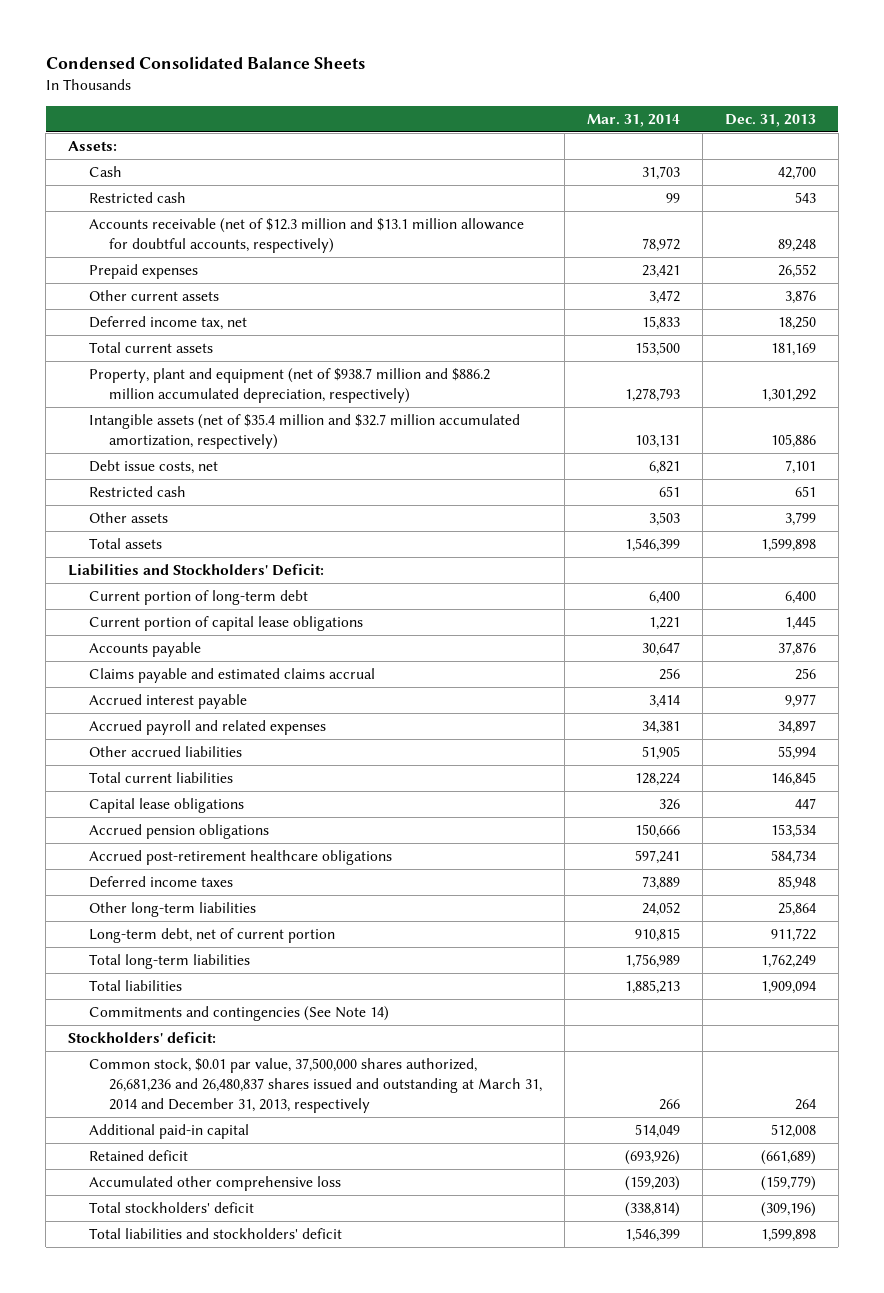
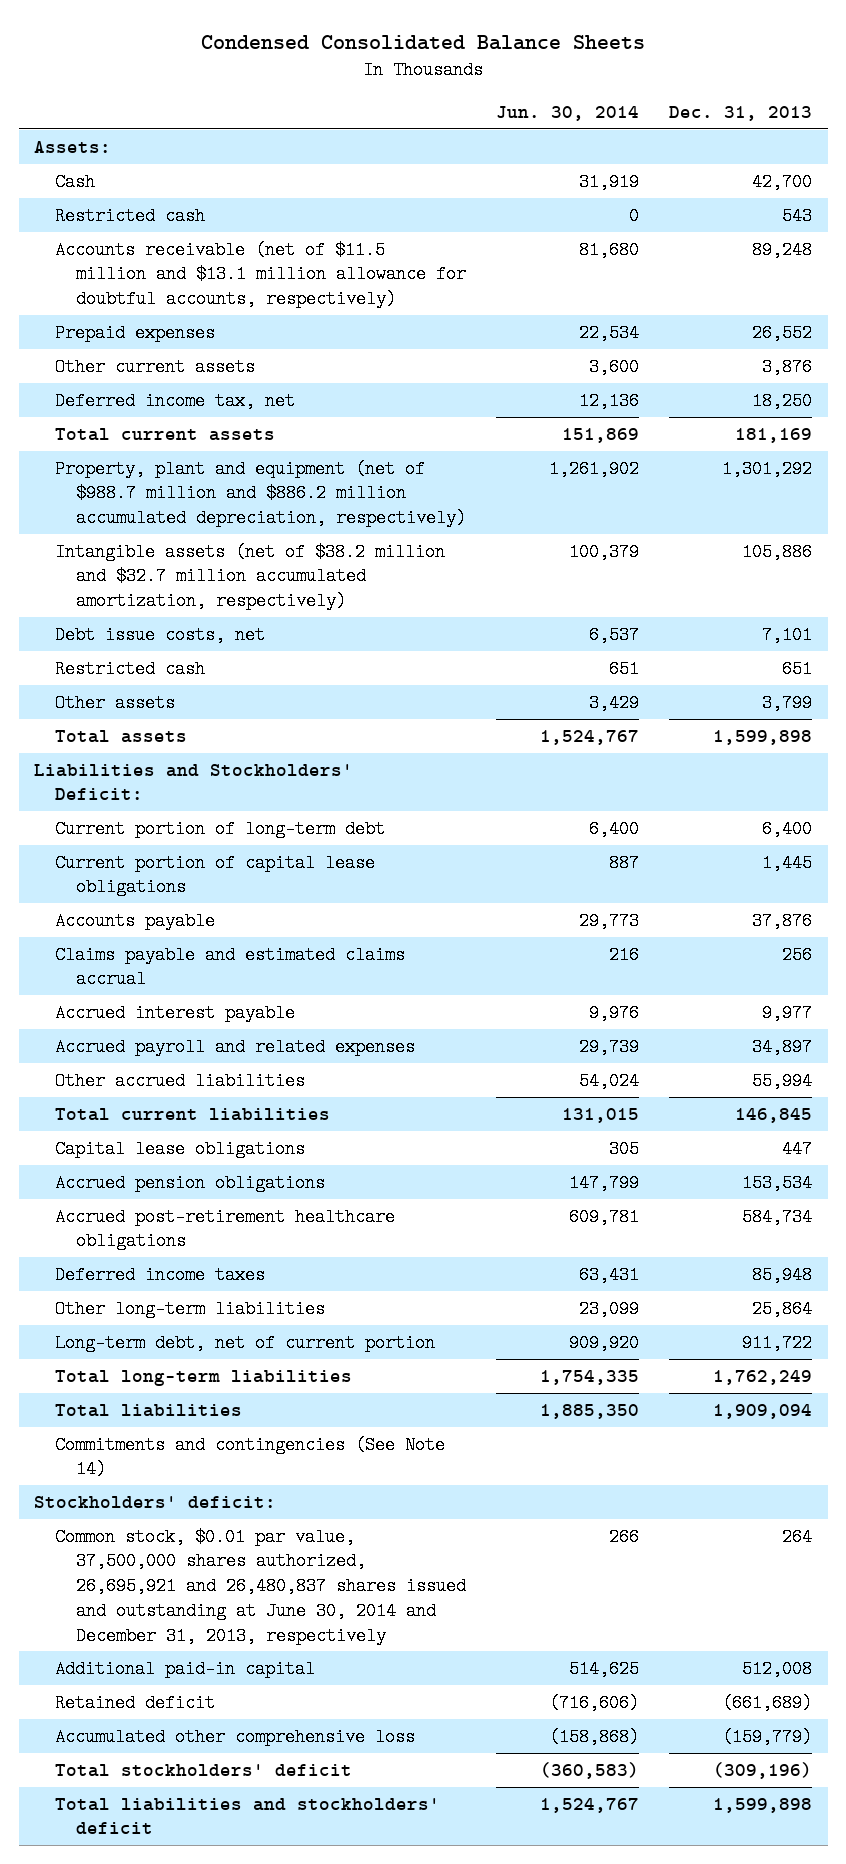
- | Mar. 31, 2014 | Dec. 31, 2013
+ | Jun. 30, 2014 | Dec. 31, 2013
- Accounts receivable (net of $12.3 million and $13.1 million allowance for doubtful accounts, respectively) | 78,972 | 89,248
+ Accounts receivable (net of $11.5 million and $13.1 million allowance for doubtful accounts, respectively) | 81,680 | 89,248
- Property, plant and equipment (net of $938.7 million and $886.2 million accumulated depreciation, respectively) | 1,278,793 | 1,301,292
- Intangible assets (net of $35.4 million and $32.7 million accumulated amortization, respectively) | 103,131 | 105,886
+ Property, plant and equipment (net of $988.7 million and $886.2 million accumulated depreciation, respectively) | 1,261,902 | 1,301,292
+ Intangible assets (net of $38.2 million and $32.7 million accumulated amortization, respectively) | 100,379 | 105,886
- Common stock, $0.01 par value, 37,500,000 shares authorized, 26,681,236 and 26,480,837 shares issued and outstanding at March 31, 2014 and December 31, 2013, respectively | 266 | 264
+ Common stock, $0.01 par value, 37,500,000 shares authorized, 26,695,921 and 26,480,837 shares issued and outstanding at June 30, 2014 and December 31, 2013, respectively | 266 | 264

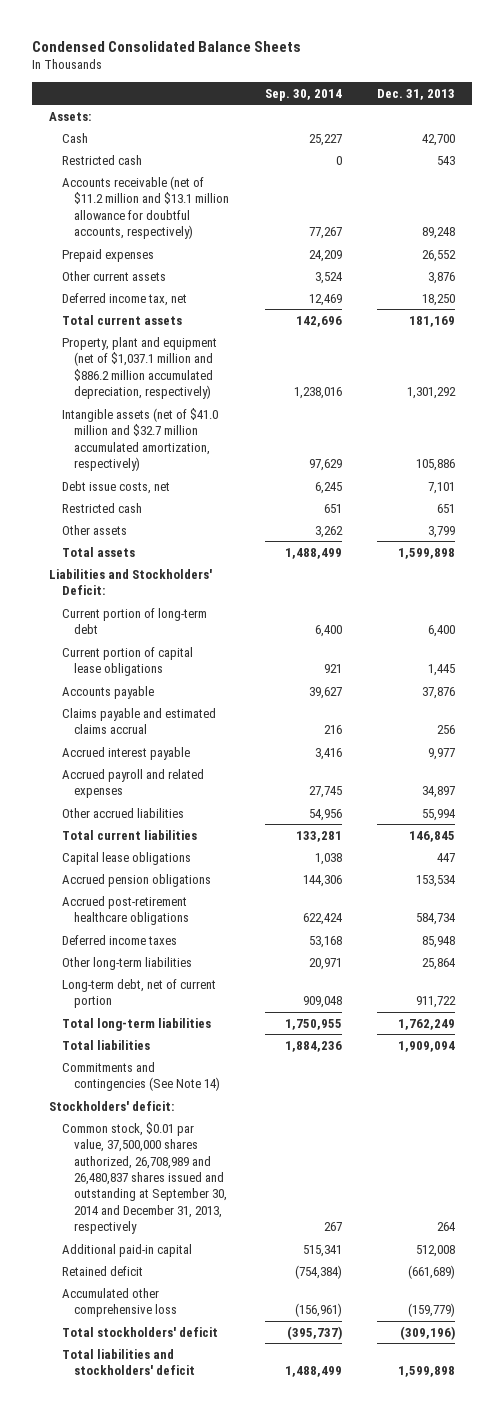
- | Jun. 30, 2014 | Dec. 31, 2013
+ | Sep. 30, 2014 | Dec. 31, 2013
- Accounts receivable (net of $11.5 million and $13.1 million allowance for doubtful accounts, respectively) | 81,680 | 89,248
+ Accounts receivable (net of $11.2 million and $13.1 million allowance for doubtful accounts, respectively) | 77,267 | 89,248
- Property, plant and equipment (net of $988.7 million and $886.2 million accumulated depreciation, respectively) | 1,261,902 | 1,301,292
- Intangible assets (net of $38.2 million and $32.7 million accumulated amortization, respectively) | 100,379 | 105,886
+ Property, plant and equipment (net of $1,037.1 million and $886.2 million accumulated depreciation, respectively) | 1,238,016 | 1,301,292
+ Intangible assets (net of $41.0 million and $32.7 million accumulated amortization, respectively) | 97,629 | 105,886
- Common stock, $0.01 par value, 37,500,000 shares authorized, 26,695,921 and 26,480,837 shares issued and outstanding at June 30, 2014 and December 31, 2013, respectively | 266 | 264
+ Common stock, $0.01 par value, 37,500,000 shares authorized, 26,708,989 and 26,480,837 shares issued and outstanding at September 30, 2014 and December 31, 2013, respectively | 267 | 264

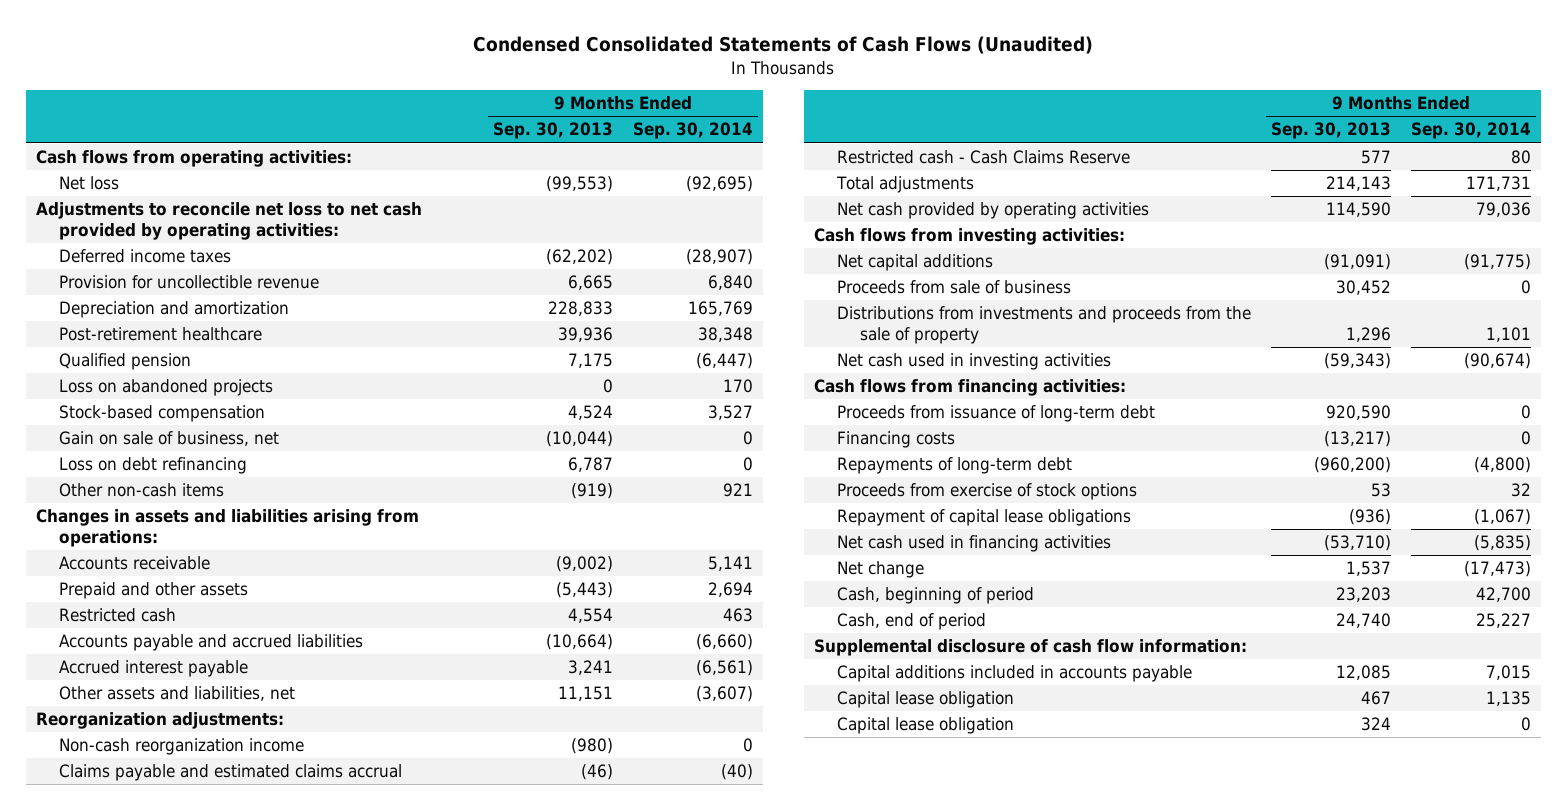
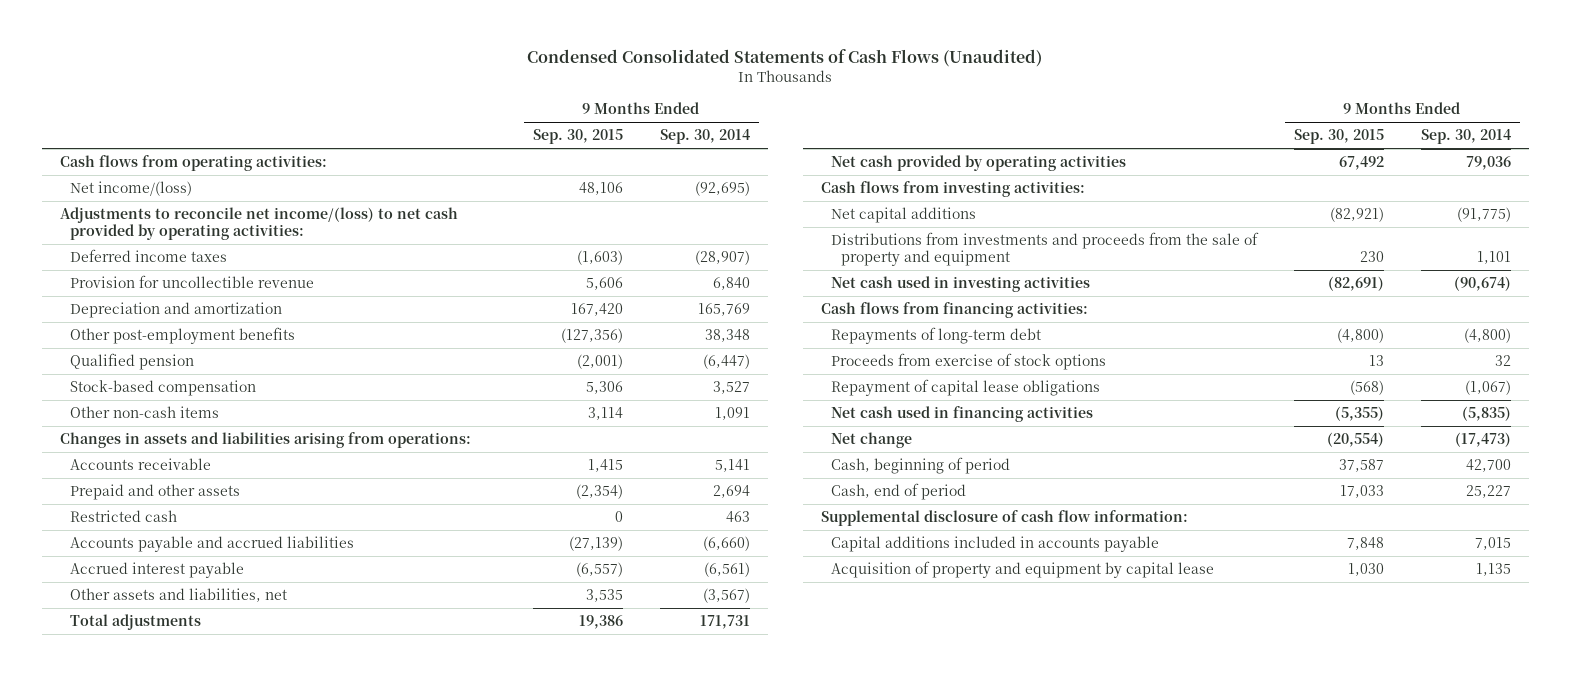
- | 9 Months Ended Sep. 30, 2013 | 9 Months Ended Sep. 30, 2014
+ | 9 Months Ended Sep. 30, 2015 | 9 Months Ended Sep. 30, 2014
- Net loss | (99,553) | (92,695)
- Adjustments to reconcile net loss to net cash provided by operating activities:
+ Net income/(loss) | 48,106 | (92,695)
+ Adjustments to reconcile net income/(loss) to net cash provided by operating activities:
- Post-retirement healthcare | 39,936 | 38,348
+ Other post-employment benefits | (127,356) | 38,348
- Loss on abandoned projects | 0 | 170
- Gain on sale of business, net | (10,044) | 0
- Loss on debt refinancing | 6,787 | 0
- Other non-cash items | (919) | 921
+ Other non-cash items | 3,114 | 1,091
- Other assets and liabilities, net | 11,151 | (3,607)
- Reorganization adjustments:
- Non-cash reorganization income | (980) | 0
- Claims payable and estimated claims accrual | (46) | (40)
- Restricted cash - Cash Claims Reserve | 577 | 80
+ Other assets and liabilities, net | 3,535 | (3,567)
- Proceeds from sale of business | 30,452 | 0
- Distributions from investments and proceeds from the sale of property | 1,296 | 1,101
+ Distributions from investments and proceeds from the sale of property and equipment | 230 | 1,101
- Proceeds from issuance of long-term debt | 920,590 | 0
- Financing costs | (13,217) | 0
- Capital lease obligation | 467 | 1,135
- Capital lease obligation | 324 | 0
+ Acquisition of property and equipment by capital lease | 1,030 | 1,135

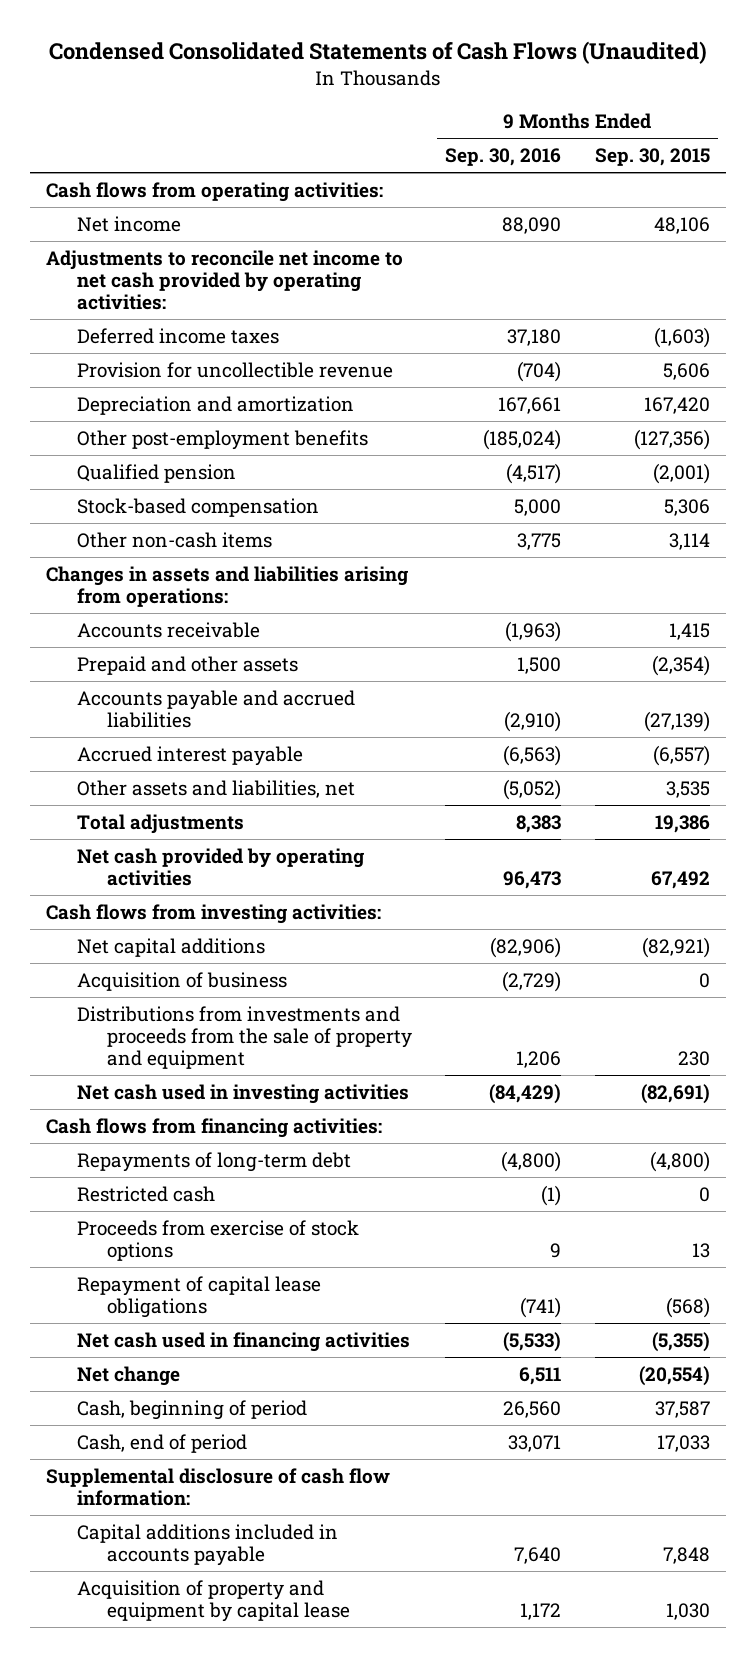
- | 9 Months Ended Sep. 30, 2015 | 9 Months Ended Sep. 30, 2014
+ | 9 Months Ended Sep. 30, 2016 | 9 Months Ended Sep. 30, 2015
- Net income/(loss) | 48,106 | (92,695)
- Adjustments to reconcile net income/(loss) to net cash provided by operating activities:
+ Net income | 88,090 | 48,106
+ Adjustments to reconcile net income to net cash provided by operating activities:
+ Acquisition of business | (2,729) | 0
moved down: Restricted cash | (1) | 0

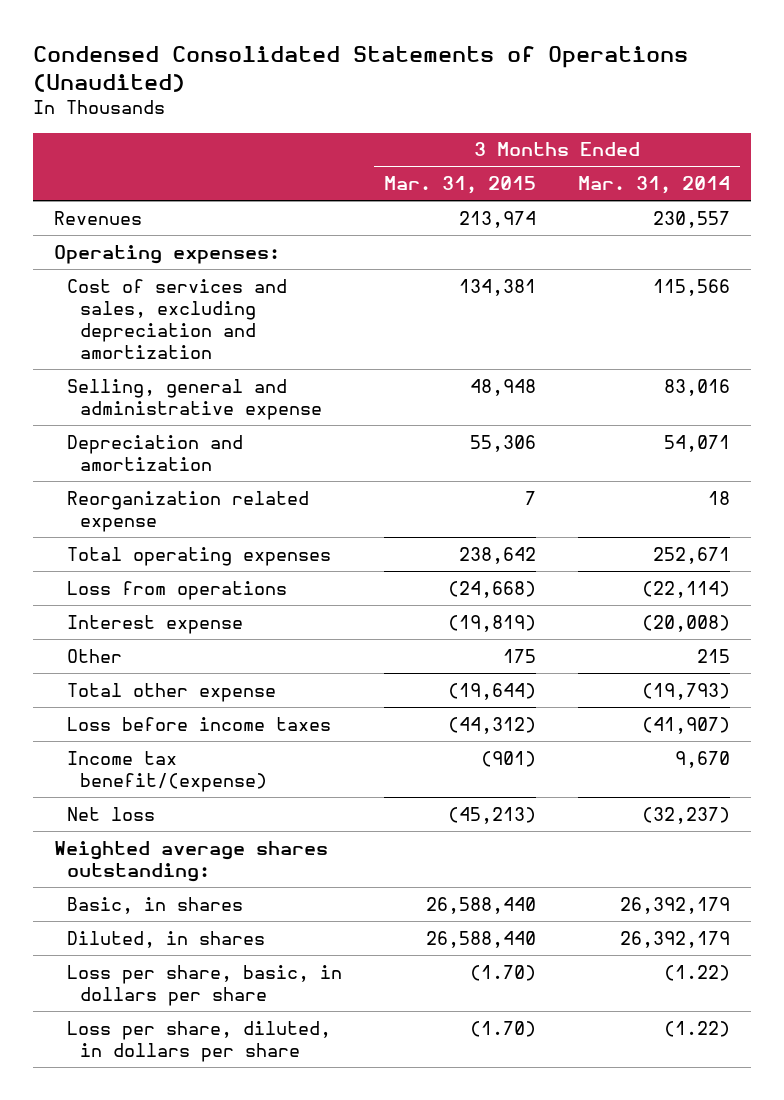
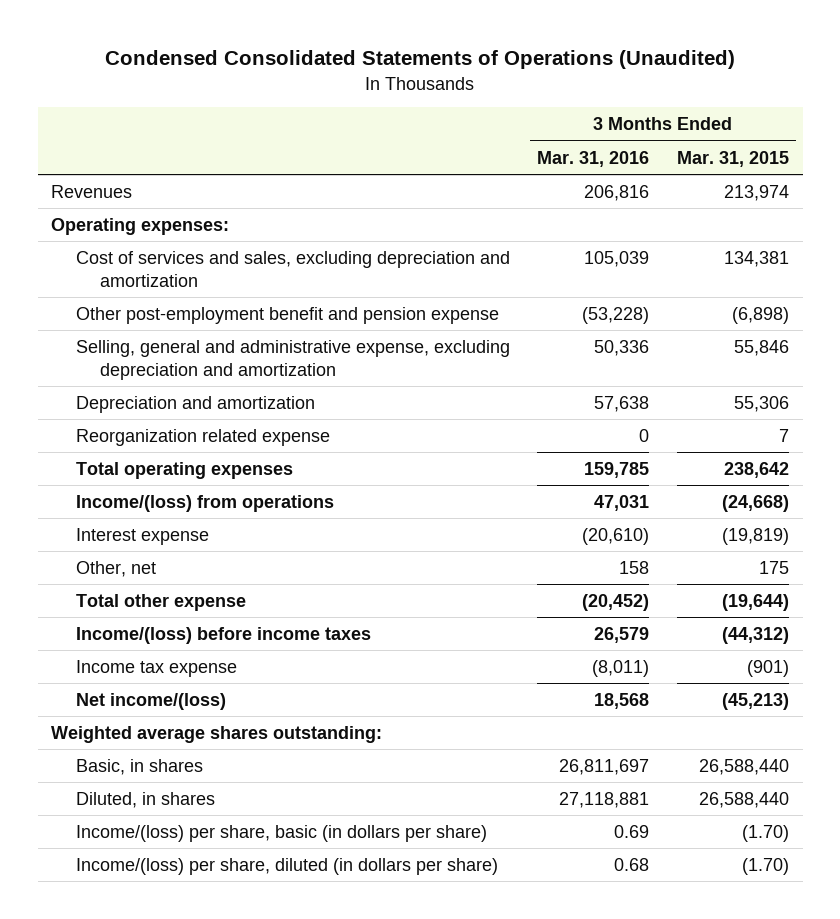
- | 3 Months Ended Mar. 31, 2015 | 3 Months Ended Mar. 31, 2014
+ | 3 Months Ended Mar. 31, 2016 | 3 Months Ended Mar. 31, 2015
- Selling, general and administrative expense | 48,948 | 83,016
+ Other post-employment benefit and pension expense | (53,228) | (6,898)
+ Selling, general and administrative expense, excluding depreciation and amortization | 50,336 | 55,846
- Loss from operations | (24,668) | (22,114)
+ Income/(loss) from operations | 47,031 | (24,668)
- Other | 175 | 215
+ Other, net | 158 | 175
- Loss before income taxes | (44,312) | (41,907)
- Income tax benefit/(expense) | (901) | 9,670
- Net loss | (45,213) | (32,237)
+ Income/(loss) before income taxes | 26,579 | (44,312)
+ Income tax expense | (8,011) | (901)
+ Net income/(loss) | 18,568 | (45,213)
- Loss per share, basic, in dollars per share | (1.70) | (1.22)
- Loss per share, diluted, in dollars per share | (1.70) | (1.22)
+ Income/(loss) per share, basic (in dollars per share) | 0.69 | (1.70)
+ Income/(loss) per share, diluted (in dollars per share) | 0.68 | (1.70)

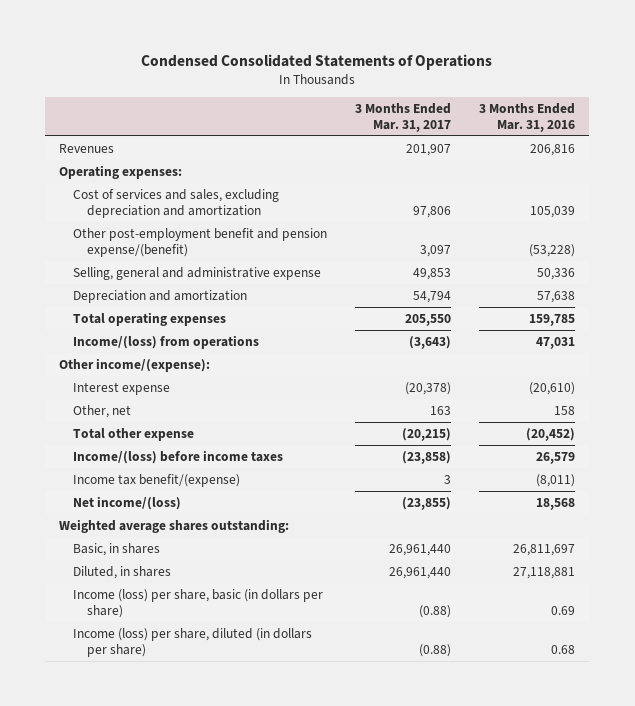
- Condensed Consolidated Statements of Operations (Unaudited)
+ Condensed Consolidated Statements of Operations
- | 3 Months Ended Mar. 31, 2016 | 3 Months Ended Mar. 31, 2015
+ | 3 Months Ended Mar. 31, 2017 | 3 Months Ended Mar. 31, 2016
- Other post-employment benefit and pension expense | (53,228) | (6,898)
- Selling, general and administrative expense, excluding depreciation and amortization | 50,336 | 55,846
+ Other post-employment benefit and pension expense/(benefit) | 3,097 | (53,228)
+ Selling, general and administrative expense | 49,853 | 50,336
- Reorganization related expense | 0 | 7
+ Other income/(expense):
- Income tax expense | (8,011) | (901)
+ Income tax benefit/(expense) | 3 | (8,011)
- Income/(loss) per share, basic (in dollars per share) | 0.69 | (1.70)
- Income/(loss) per share, diluted (in dollars per share) | 0.68 | (1.70)
+ Income (loss) per share, basic (in dollars per share) | (0.88) | 0.69
+ Income (loss) per share, diluted (in dollars per share) | (0.88) | 0.68

